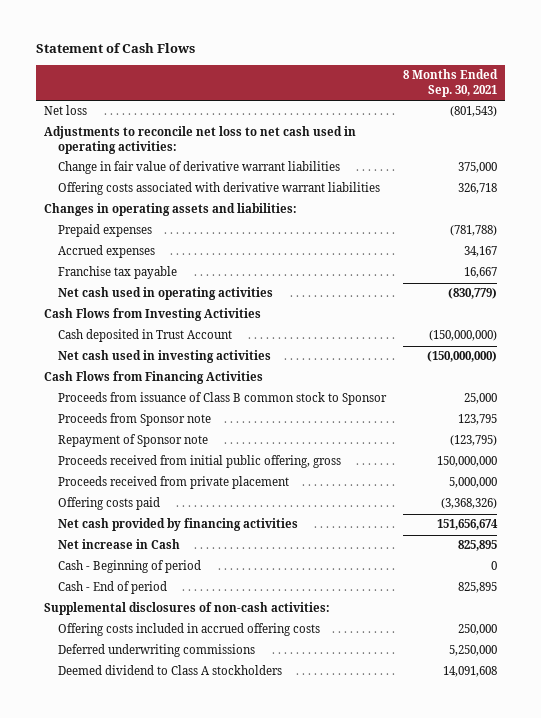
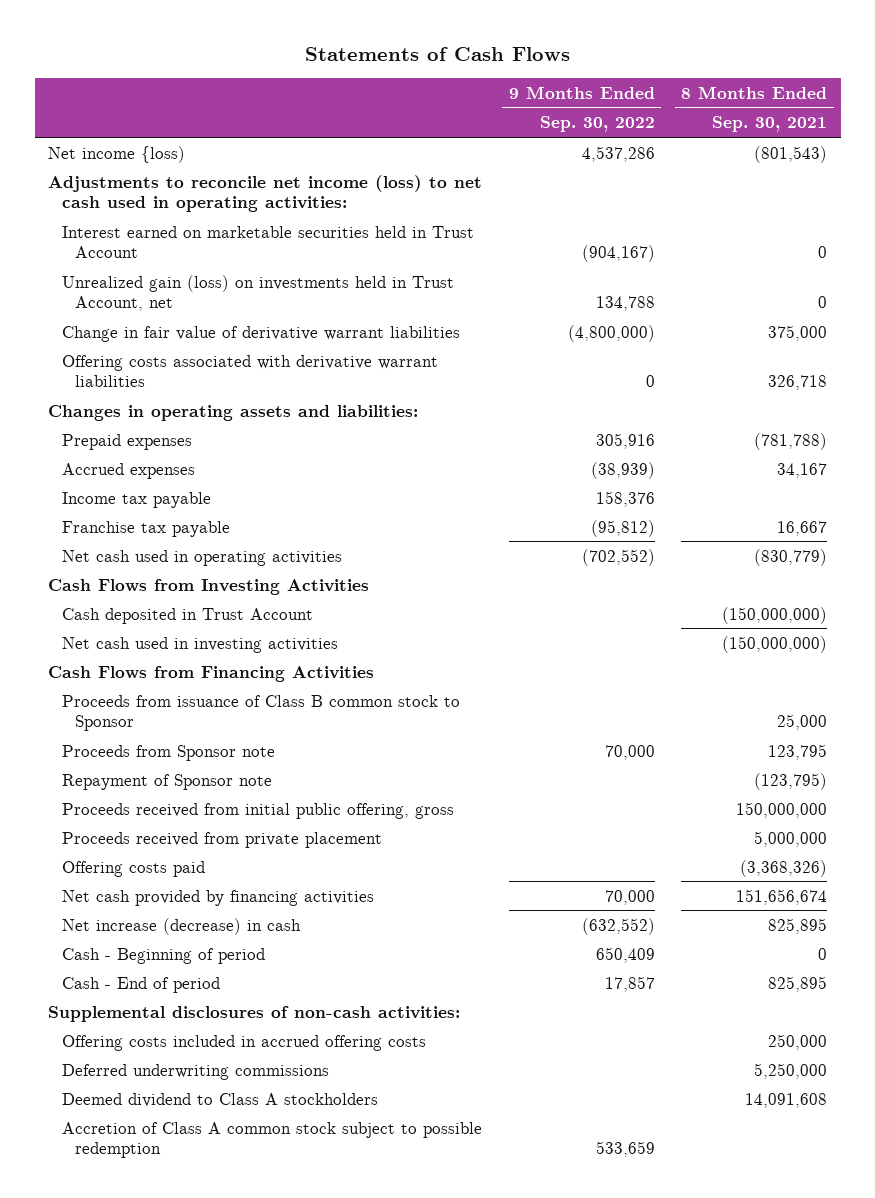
- Statement of Cash Flows
+ Statements of Cash Flows
- | 8 Months Ended Sep. 30, 2021
+ | 9 Months Ended Sep. 30, 2022 | 8 Months Ended Sep. 30, 2021
- Net loss | (801,543)
- Adjustments to reconcile net loss to net cash used in operating activities:
+ Net income {loss) | 4,537,286 | (801,543)
+ Adjustments to reconcile net income (loss) to net cash used in operating activities:
+ Interest earned on marketable securities held in Trust Account | (904,167) | 0
+ Unrealized gain (loss) on investments held in Trust Account, net | 134,788 | 0
+ Income tax payable | 158,376 |
- Net increase in Cash | 825,895
+ Net increase (decrease) in cash | (632,552) | 825,895
+ Accretion of Class A common stock subject to possible redemption | 533,659 |

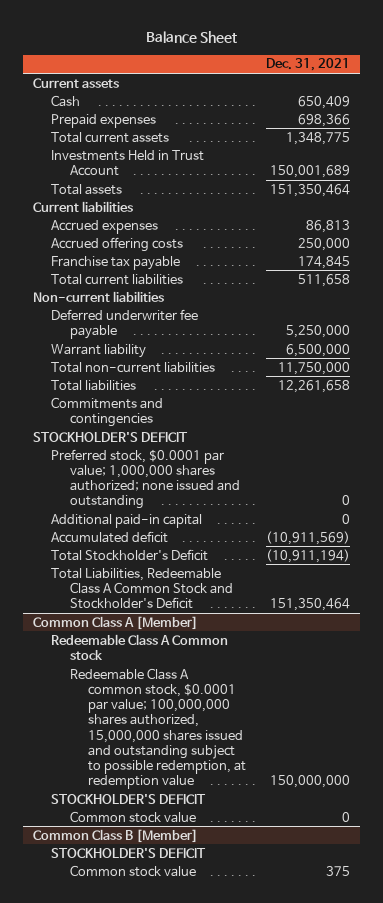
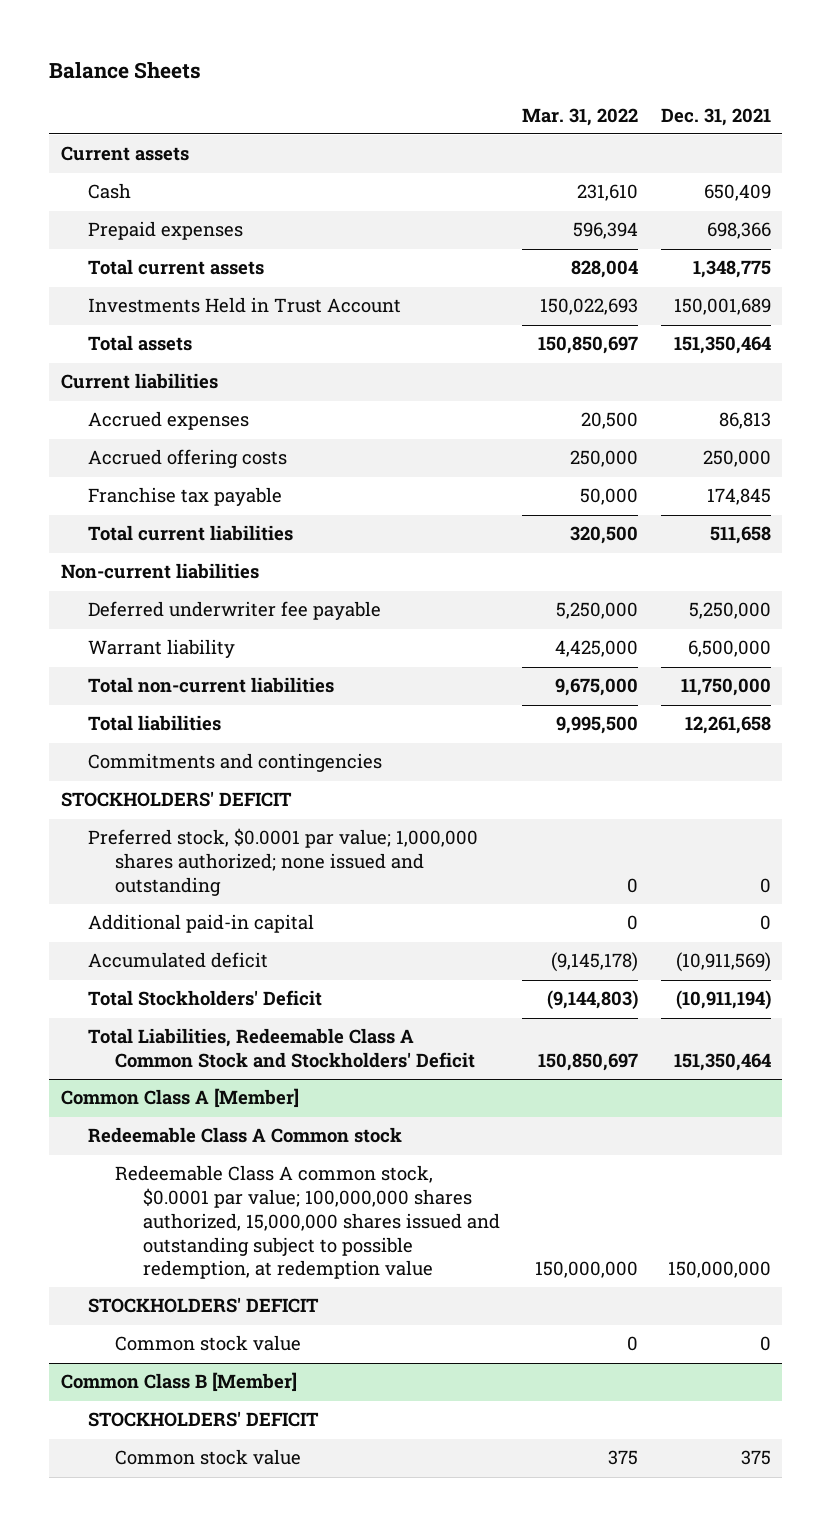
- Balance Sheet
+ Balance Sheets
- | Dec. 31, 2021
+ | Mar. 31, 2022 | Dec. 31, 2021
- STOCKHOLDER'S DEFICIT
+ STOCKHOLDERS' DEFICIT
- Total Stockholder's Deficit | (10,911,194)
- Total Liabilities, Redeemable Class A Common Stock and Stockholder's Deficit | 151,350,464
+ Total Stockholders' Deficit | (9,144,803) | (10,911,194)
+ Total Liabilities, Redeemable Class A Common Stock and Stockholders' Deficit | 150,850,697 | 151,350,464
@ Common Class A [Member]
- STOCKHOLDER'S DEFICIT
+ STOCKHOLDERS' DEFICIT
@ Common Class B [Member]
- STOCKHOLDER'S DEFICIT
+ STOCKHOLDERS' DEFICIT

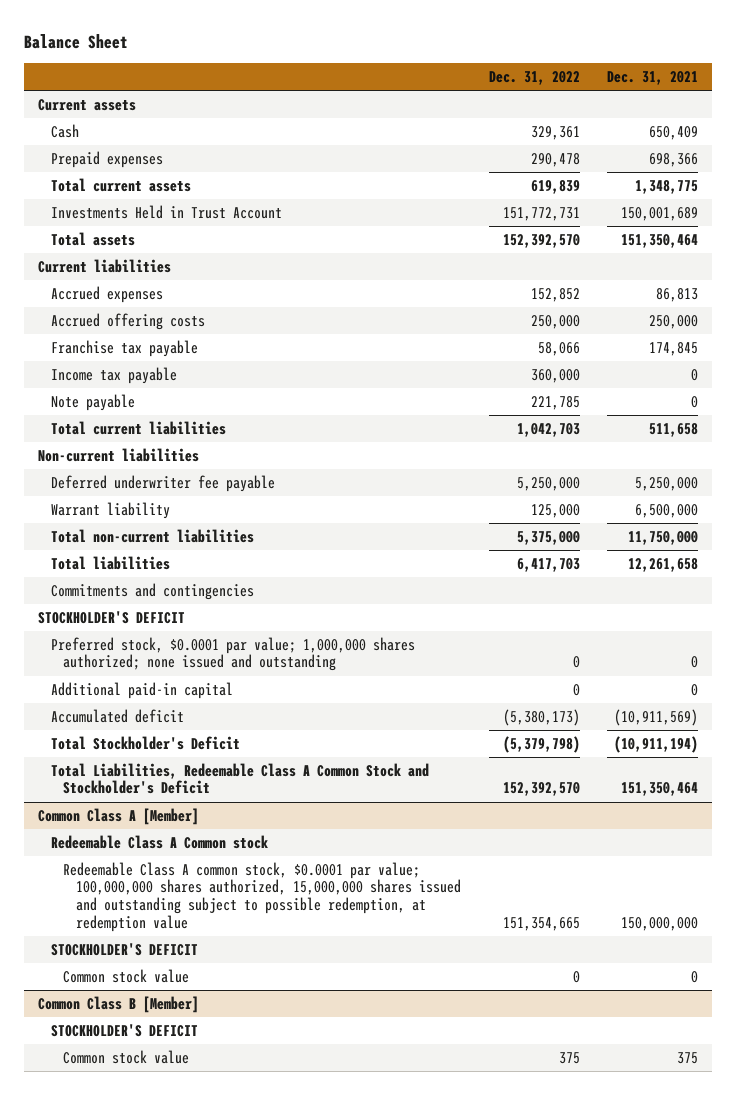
- Balance Sheets
+ Balance Sheet
- | Mar. 31, 2022 | Dec. 31, 2021
+ | Dec. 31, 2022 | Dec. 31, 2021
+ Income tax payable | 360,000 | 0
+ Note payable | 221,785 | 0
- STOCKHOLDERS' DEFICIT
+ STOCKHOLDER'S DEFICIT
- Total Stockholders' Deficit | (9,144,803) | (10,911,194)
- Total Liabilities, Redeemable Class A Common Stock and Stockholders' Deficit | 150,850,697 | 151,350,464
+ Total Stockholder's Deficit | (5,379,798) | (10,911,194)
+ Total Liabilities, Redeemable Class A Common Stock and Stockholder's Deficit | 152,392,570 | 151,350,464
@ Common Class A [Member]
- STOCKHOLDERS' DEFICIT
+ STOCKHOLDER'S DEFICIT
@ Common Class B [Member]
- STOCKHOLDERS' DEFICIT
+ STOCKHOLDER'S DEFICIT

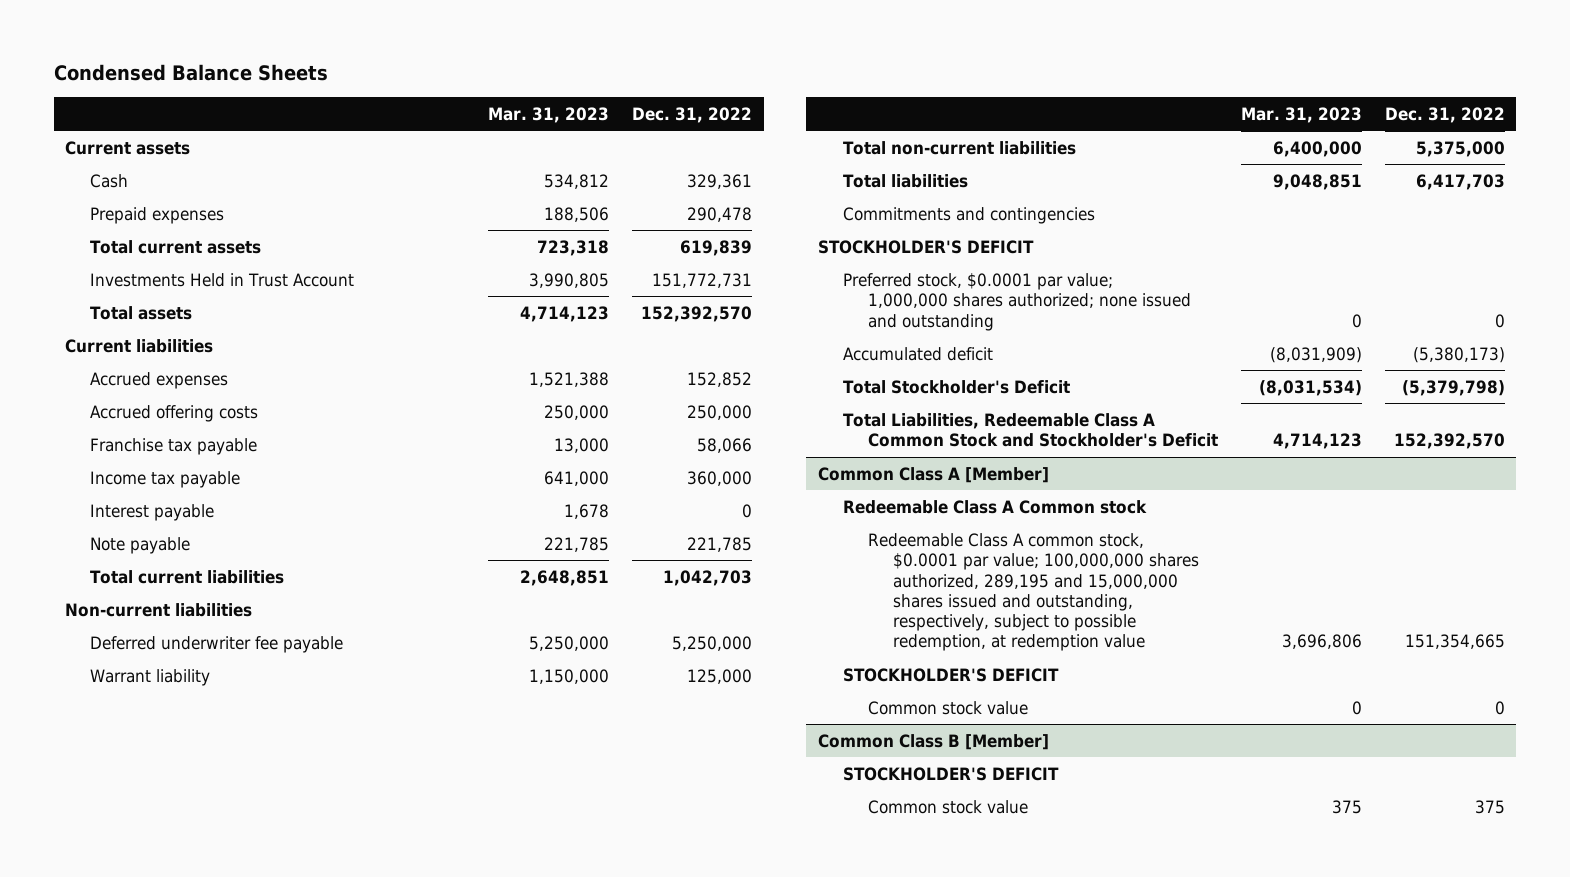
- Balance Sheet
+ Condensed Balance Sheets
- | Dec. 31, 2022 | Dec. 31, 2021
+ | Mar. 31, 2023 | Dec. 31, 2022
+ Interest payable | 1,678 | 0
- Additional paid-in capital | 0 | 0
@ Common Class A [Member]
- Redeemable Class A common stock, $0.0001 par value; 100,000,000 shares authorized, 15,000,000 shares issued and outstanding subject to possible redemption, at redemption value | 151,354,665 | 150,000,000
+ Redeemable Class A common stock, $0.0001 par value; 100,000,000 shares authorized, 289,195 and 15,000,000 shares issued and outstanding, respectively, subject to possible redemption, at redemption value | 3,696,806 | 151,354,665

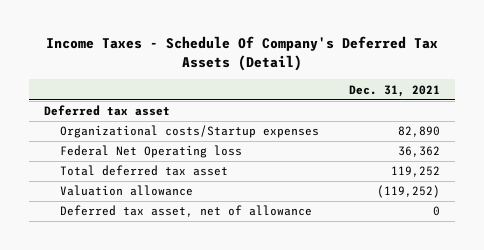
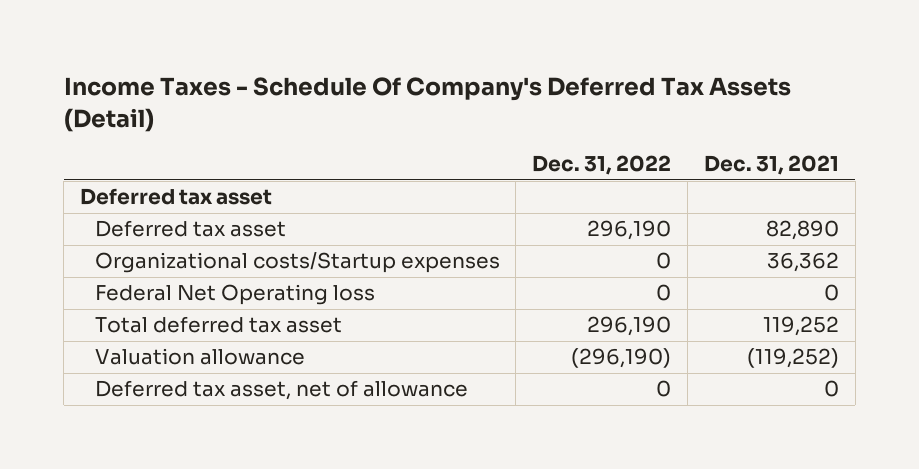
- | Dec. 31, 2021
+ | Dec. 31, 2022 | Dec. 31, 2021
- Organizational costs/Startup expenses | 82,890
- Federal Net Operating loss | 36,362
+ Deferred tax asset | 296,190 | 82,890
+ Organizational costs/Startup expenses | 0 | 36,362
+ Federal Net Operating loss | 0 | 0

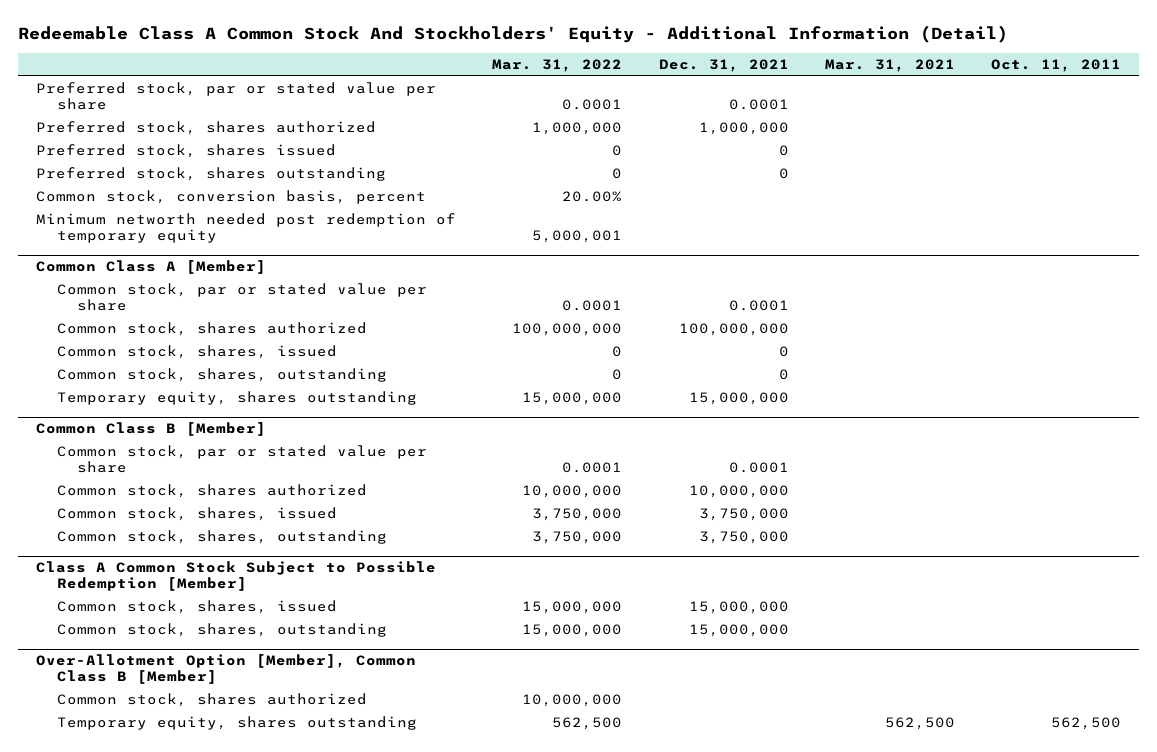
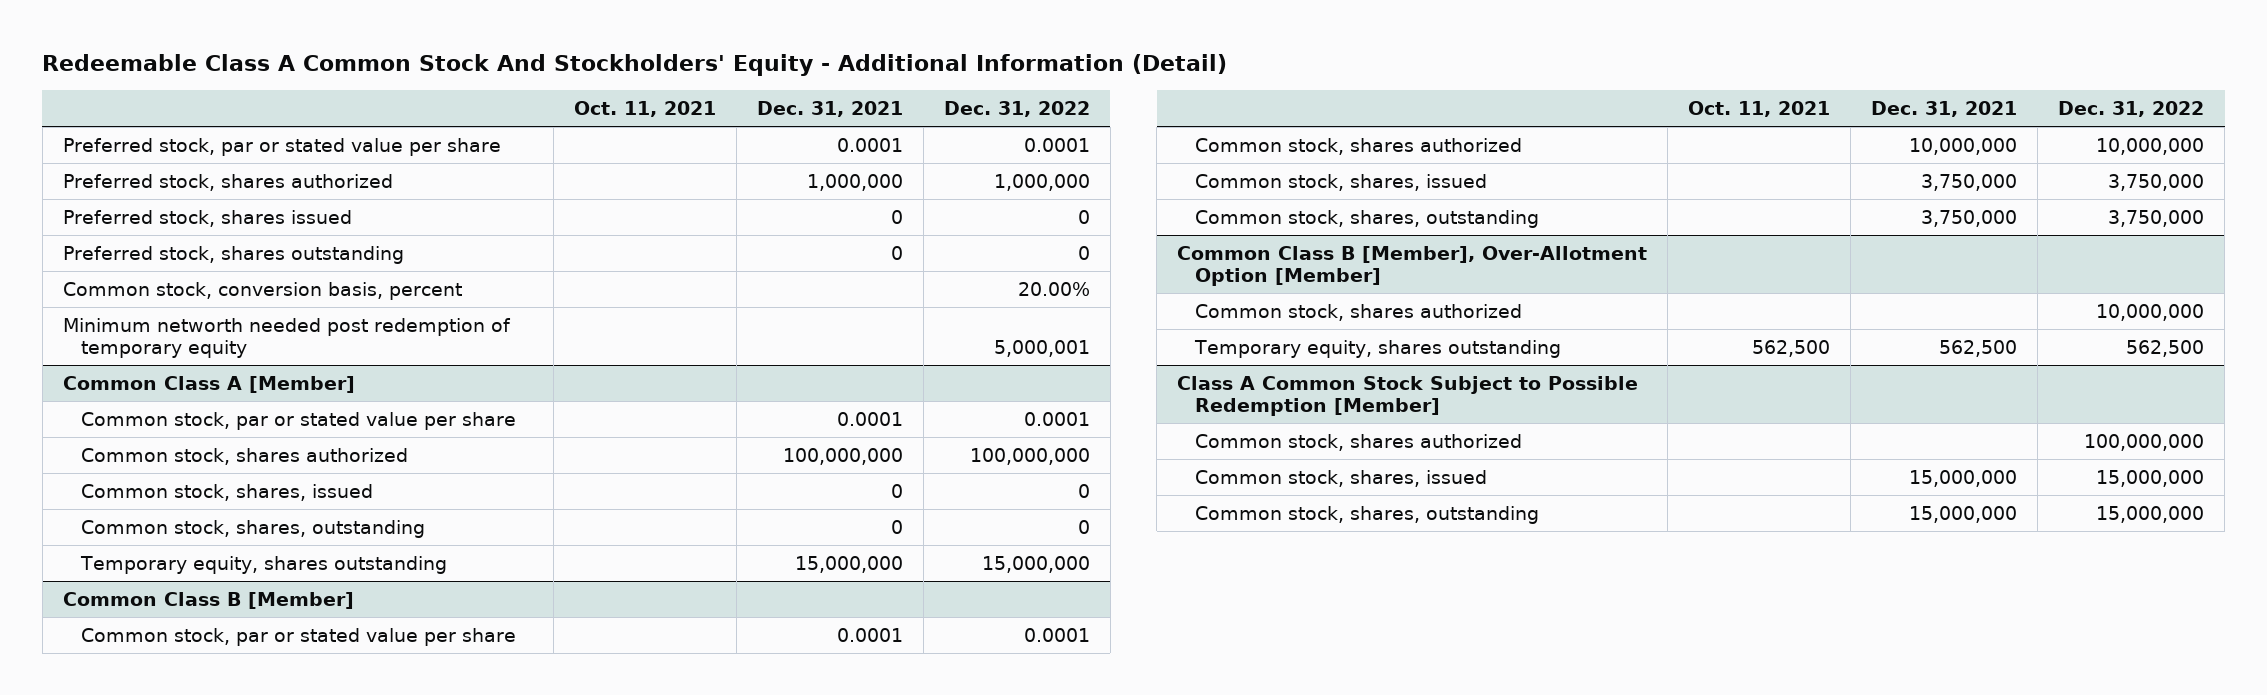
- | Mar. 31, 2022 | Dec. 31, 2021 | Mar. 31, 2021 | Oct. 11, 2011
+ | Oct. 11, 2021 | Dec. 31, 2021 | Dec. 31, 2022
+ Common Class B [Member], Over-Allotment Option [Member]
+ Common stock, shares authorized | | | 10,000,000
+ Temporary equity, shares outstanding | 562,500 | 562,500 | 562,500
@ Class A Common Stock Subject to Possible Redemption [Member]
+ Common stock, shares authorized | | | 100,000,000
- Over-Allotment Option [Member], Common Class B [Member]
- Common stock, shares authorized | 10,000,000 | | |
- Temporary equity, shares outstanding | 562,500 | | 562,500 | 562,500

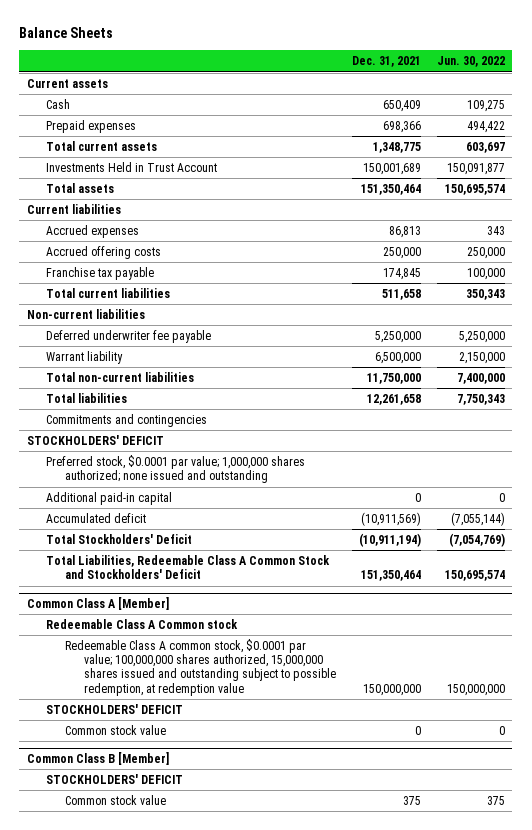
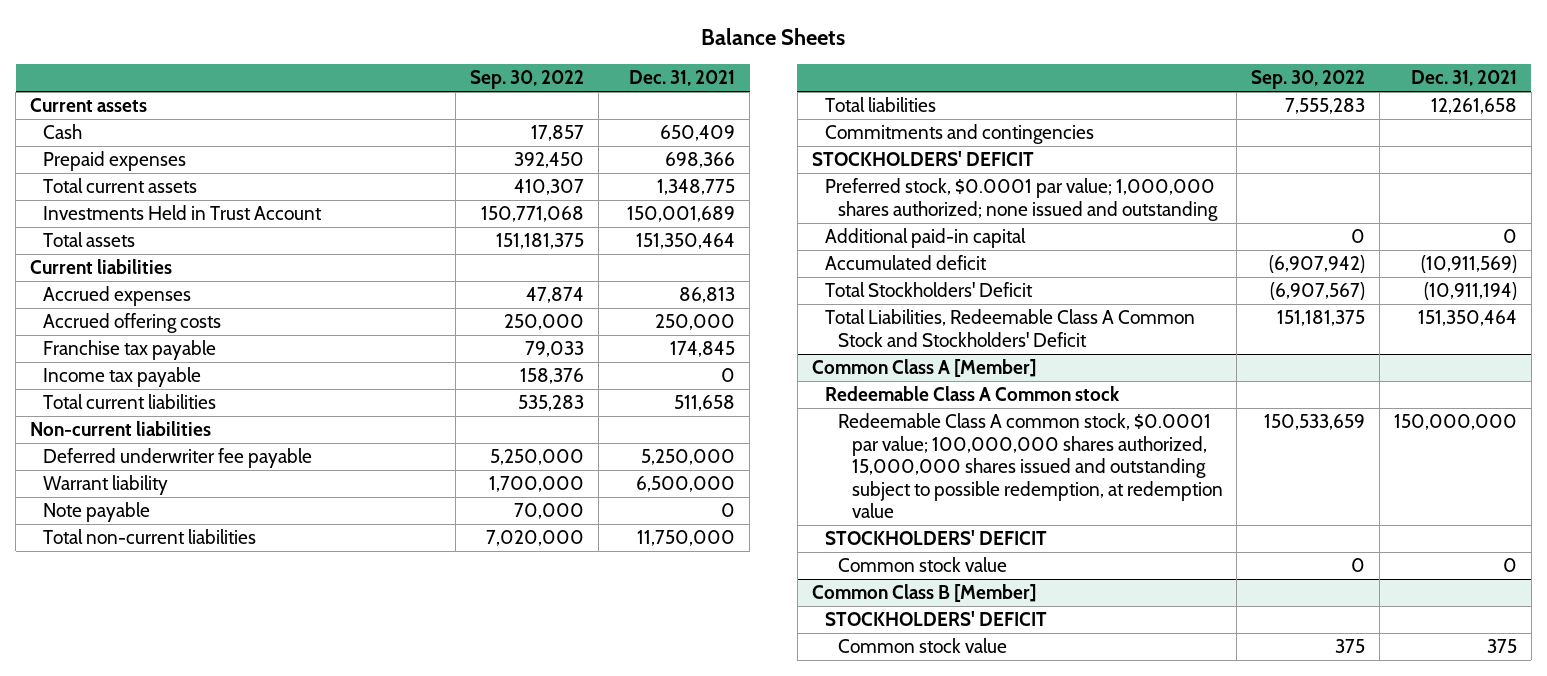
- | Dec. 31, 2021 | Jun. 30, 2022
+ | Sep. 30, 2022 | Dec. 31, 2021
+ Income tax payable | 158,376 | 0
+ Note payable | 70,000 | 0

